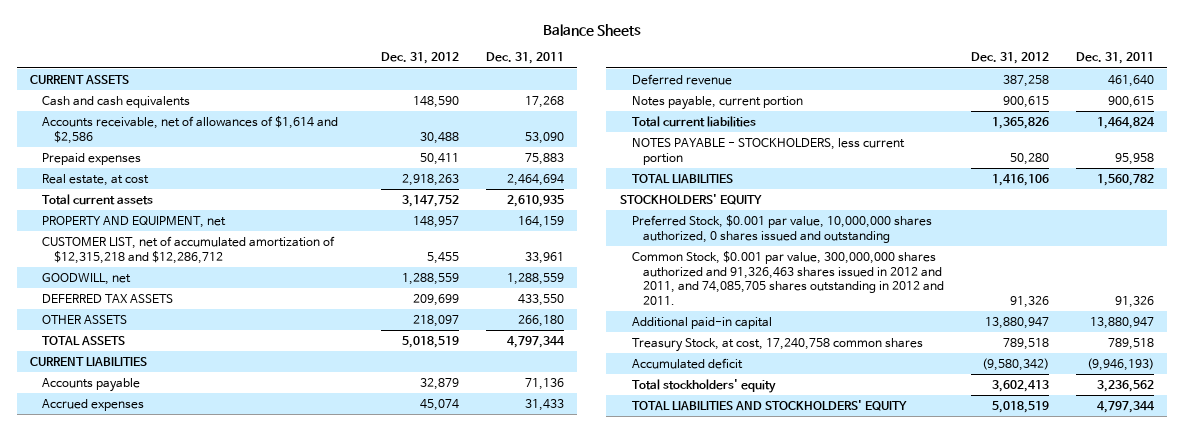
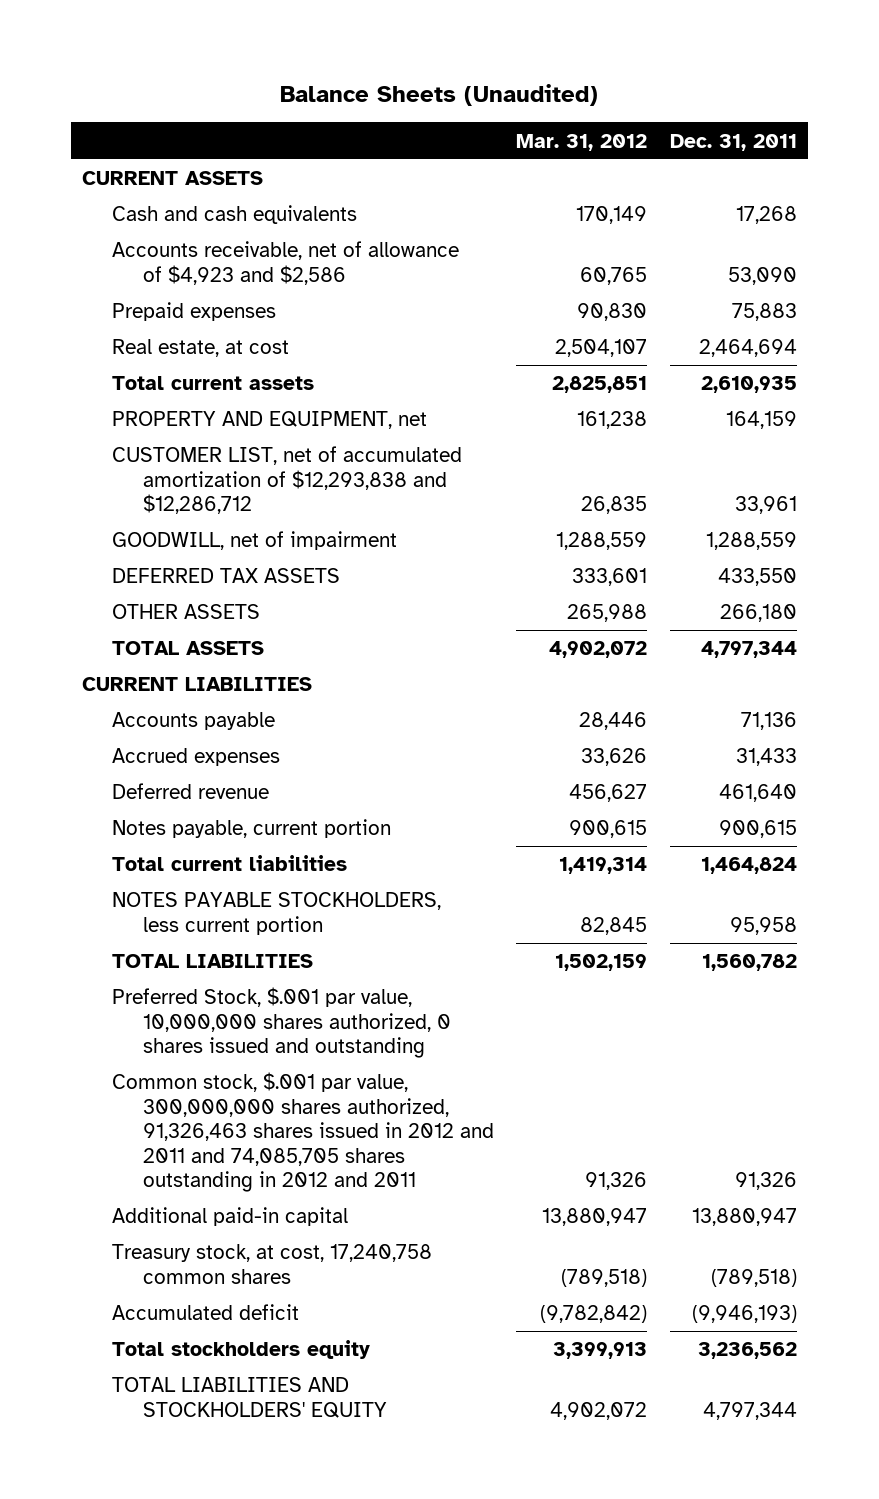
- Balance Sheets
+ Balance Sheets (Unaudited)
- | Dec. 31, 2012 | Dec. 31, 2011
+ | Mar. 31, 2012 | Dec. 31, 2011
- Accounts receivable, net of allowances of $1,614 and $2,586 | 30,488 | 53,090
+ Accounts receivable, net of allowance of $4,923 and $2,586 | 60,765 | 53,090
- CUSTOMER LIST, net of accumulated amortization of $12,315,218 and $12,286,712 | 5,455 | 33,961
- GOODWILL, net | 1,288,559 | 1,288,559
+ CUSTOMER LIST, net of accumulated amortization of $12,293,838 and $12,286,712 | 26,835 | 33,961
+ GOODWILL, net of impairment | 1,288,559 | 1,288,559
- NOTES PAYABLE - STOCKHOLDERS, less current portion | 50,280 | 95,958
+ NOTES PAYABLE STOCKHOLDERS, less current portion | 82,845 | 95,958
- STOCKHOLDERS' EQUITY
- Preferred Stock, $0.001 par value, 10,000,000 shares authorized, 0 shares issued and outstanding
- Common Stock, $0.001 par value, 300,000,000 shares authorized and 91,326,463 shares issued in 2012 and 2011, and 74,085,705 shares outstanding in 2012 and 2011. | 91,326 | 91,326
+ Preferred Stock, $.001 par value, 10,000,000 shares authorized, 0 shares issued and outstanding
+ Common stock, $.001 par value, 300,000,000 shares authorized, 91,326,463 shares issued in 2012 and 2011 and 74,085,705 shares outstanding in 2012 and 2011 | 91,326 | 91,326
- Treasury Stock, at cost, 17,240,758 common shares | 789,518 | 789,518
+ Treasury stock, at cost, 17,240,758 common shares | (789,518) | (789,518)
- Total stockholders' equity | 3,602,413 | 3,236,562
+ Total stockholders equity | 3,399,913 | 3,236,562

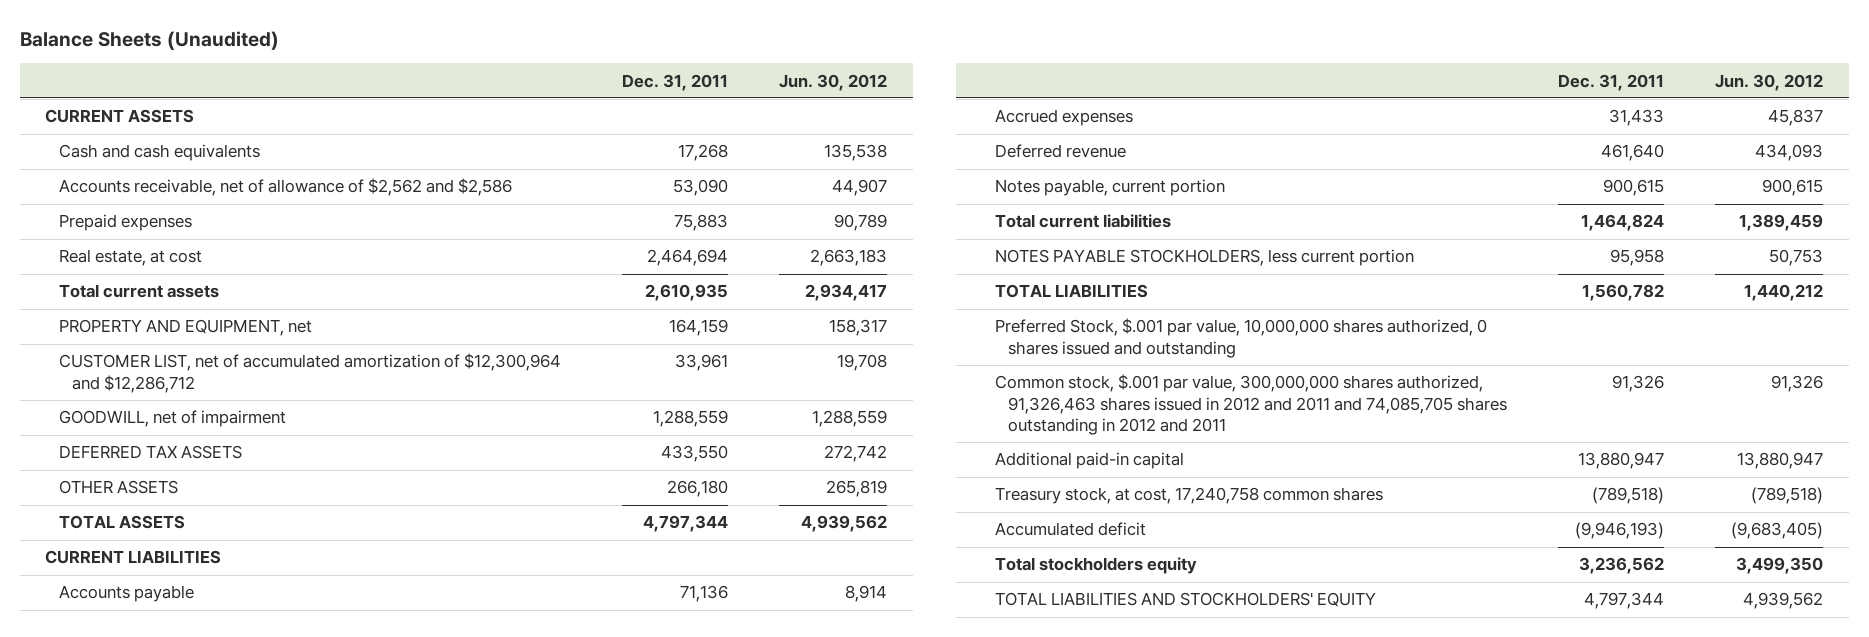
- | Mar. 31, 2012 | Dec. 31, 2011
+ | Dec. 31, 2011 | Jun. 30, 2012
- Accounts receivable, net of allowance of $4,923 and $2,586 | 60,765 | 53,090
+ Accounts receivable, net of allowance of $2,562 and $2,586 | 53,090 | 44,907
- CUSTOMER LIST, net of accumulated amortization of $12,293,838 and $12,286,712 | 26,835 | 33,961
+ CUSTOMER LIST, net of accumulated amortization of $12,300,964 and $12,286,712 | 33,961 | 19,708

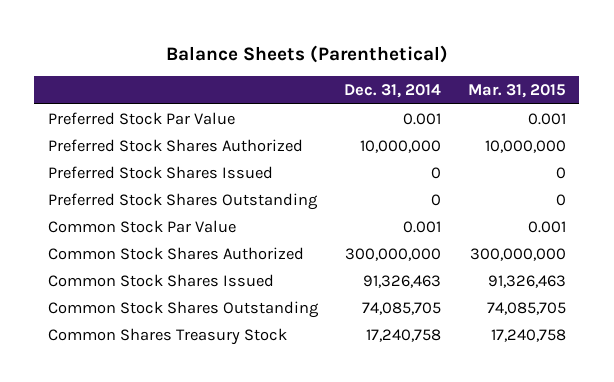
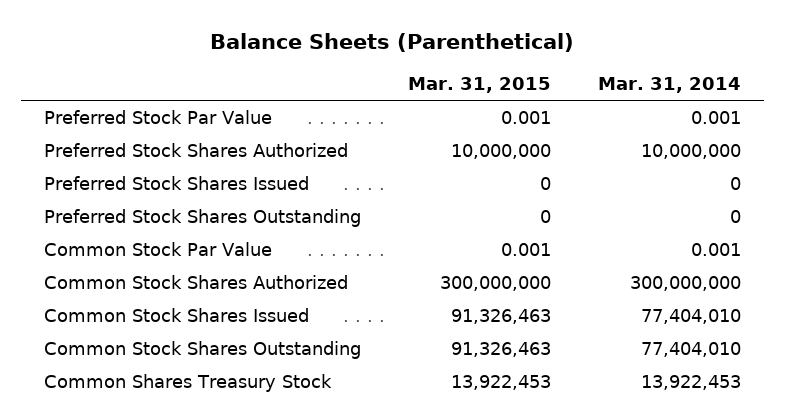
- | Dec. 31, 2014 | Mar. 31, 2015
+ | Mar. 31, 2015 | Mar. 31, 2014
- Common Stock Shares Outstanding | 74,085,705 | 74,085,705
- Common Shares Treasury Stock | 17,240,758 | 17,240,758
+ Common Stock Shares Outstanding | 91,326,463 | 77,404,010
+ Common Shares Treasury Stock | 13,922,453 | 13,922,453

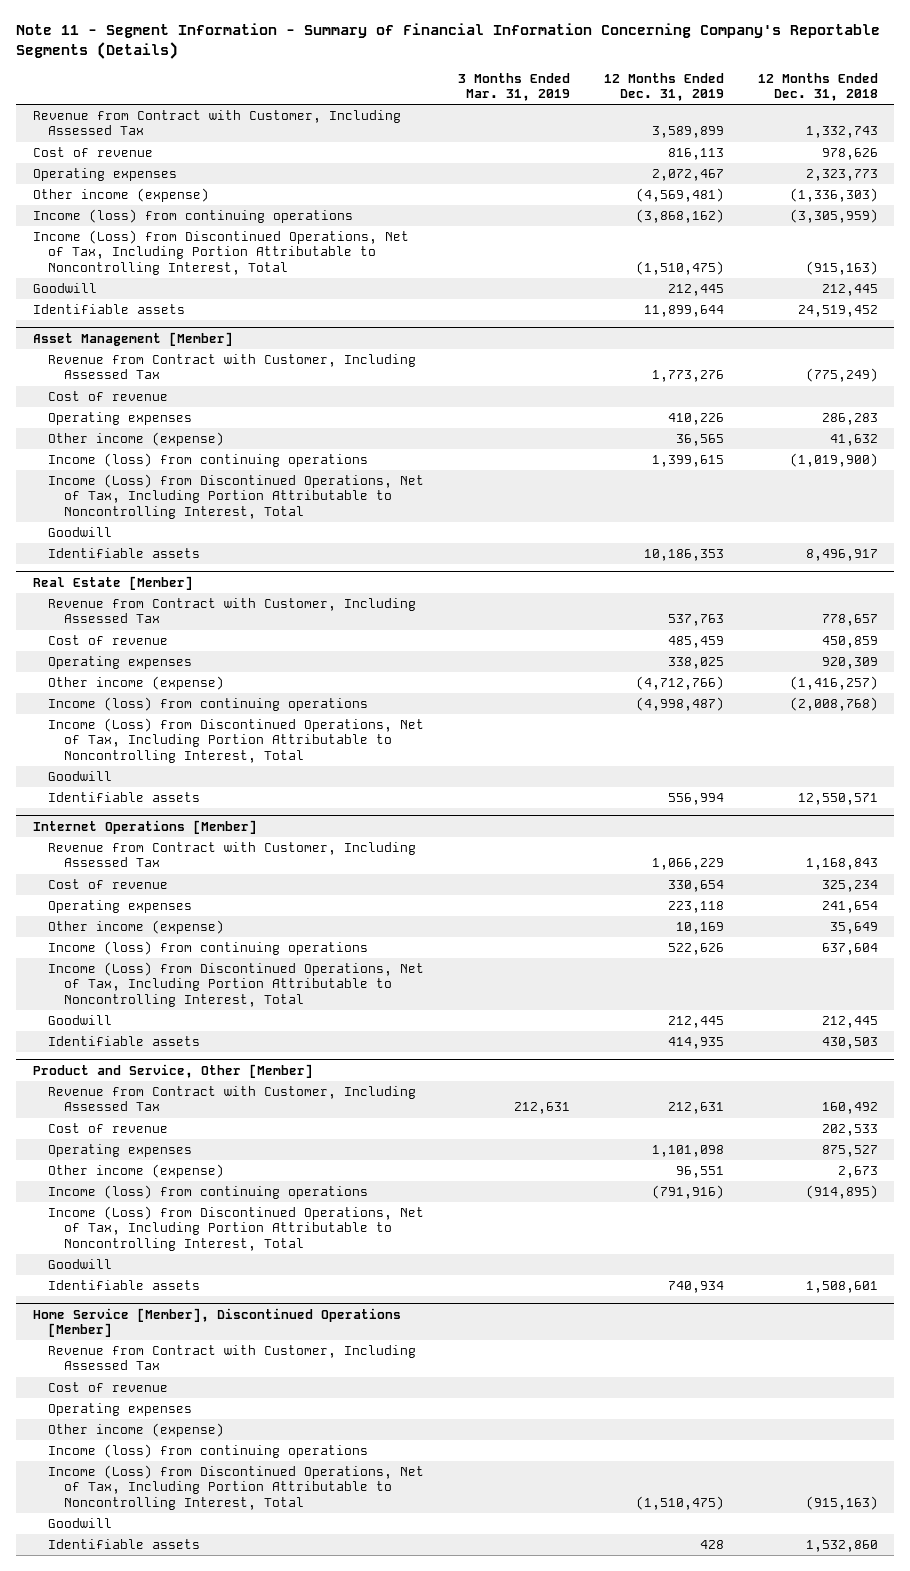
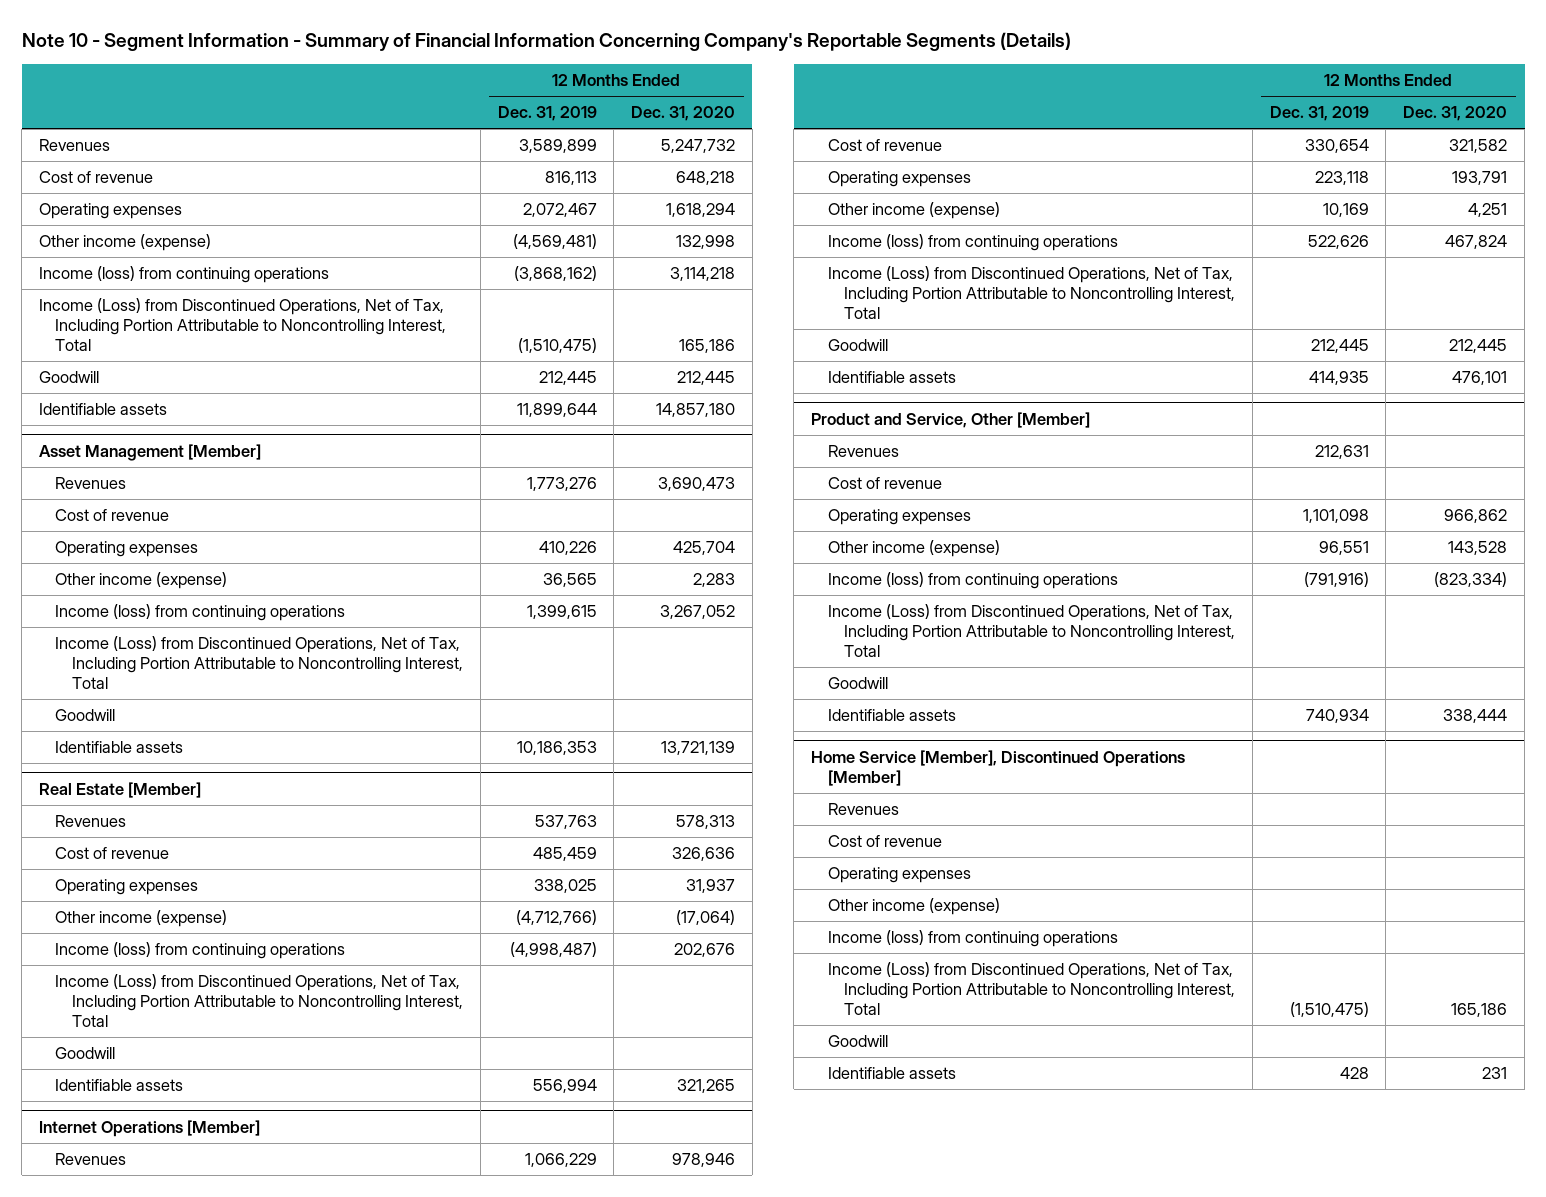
- Note 11 - Segment Information - Summary of Financial Information Concerning Company's Reportable Segments (Details)
+ Note 10 - Segment Information - Summary of Financial Information Concerning Company's Reportable Segments (Details)
- | 3 Months Ended Mar. 31, 2019 | 12 Months Ended Dec. 31, 2019 | 12 Months Ended Dec. 31, 2018
+ | 12 Months Ended Dec. 31, 2019 | 12 Months Ended Dec. 31, 2020
- Revenue from Contract with Customer, Including Assessed Tax | | 3,589,899 | 1,332,743
+ Revenues | 3,589,899 | 5,247,732
@ Asset Management [Member]
- Revenue from Contract with Customer, Including Assessed Tax | | 1,773,276 | (775,249)
+ Revenues | 1,773,276 | 3,690,473
@ Real Estate [Member]
- Revenue from Contract with Customer, Including Assessed Tax | | 537,763 | 778,657
+ Revenues | 537,763 | 578,313
@ Internet Operations [Member]
- Revenue from Contract with Customer, Including Assessed Tax | | 1,066,229 | 1,168,843
+ Revenues | 1,066,229 | 978,946
@ Product and Service, Other [Member]
- Revenue from Contract with Customer, Including Assessed Tax | 212,631 | 212,631 | 160,492
+ Revenues | 212,631 |
@ Home Service [Member], Discontinued Operations [Member]
- Revenue from Contract with Customer, Including Assessed Tax
+ Revenues

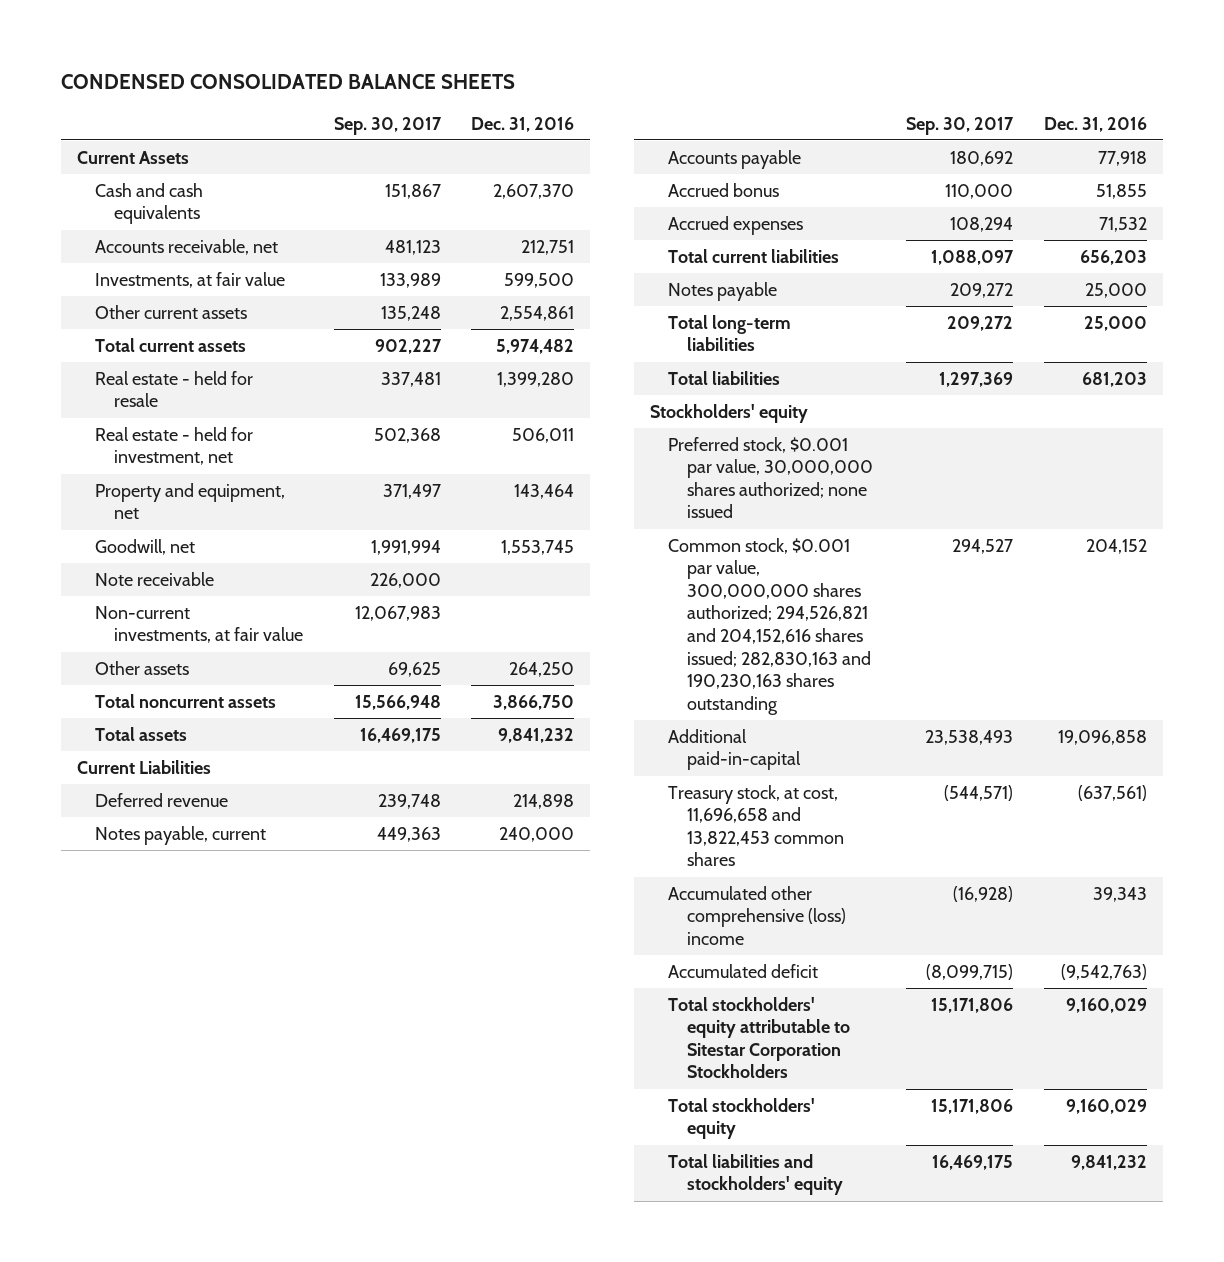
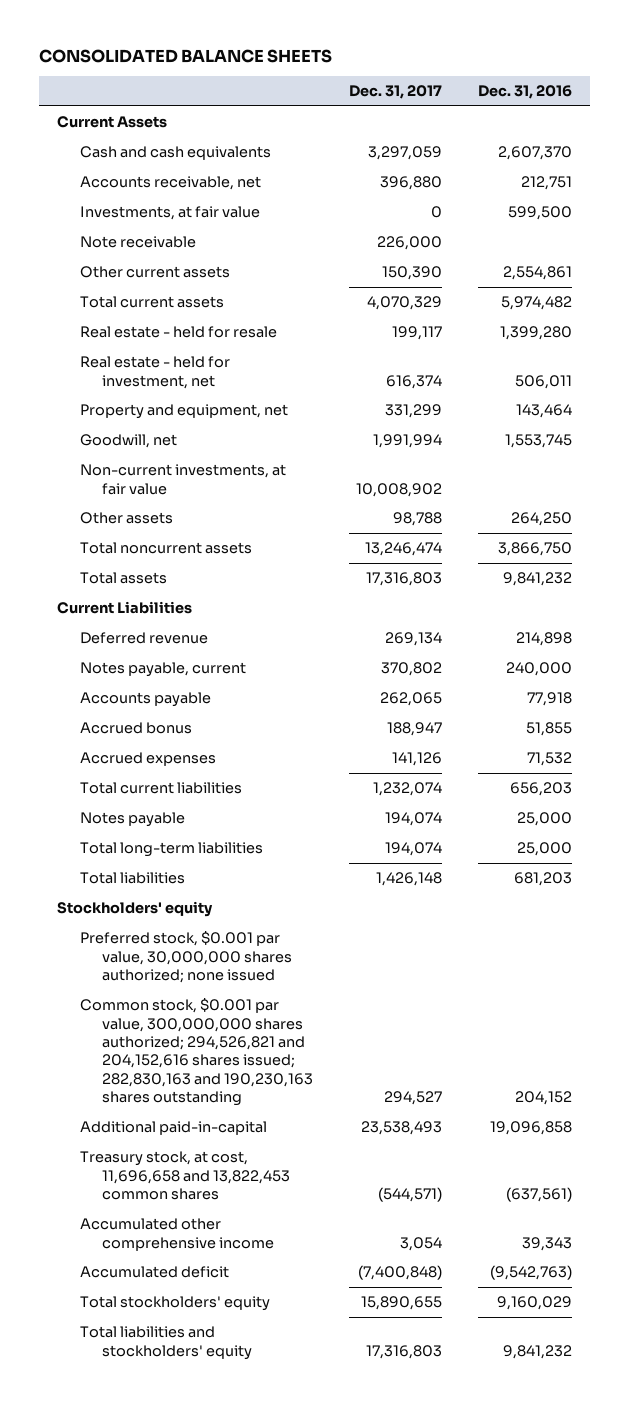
- CONDENSED CONSOLIDATED BALANCE SHEETS
+ CONSOLIDATED BALANCE SHEETS
- | Sep. 30, 2017 | Dec. 31, 2016
+ | Dec. 31, 2017 | Dec. 31, 2016
moved up: Note receivable | 226,000 |
- Accumulated other comprehensive (loss) income | (16,928) | 39,343
+ Accumulated other comprehensive income | 3,054 | 39,343
- Total stockholders' equity attributable to Sitestar Corporation Stockholders | 15,171,806 | 9,160,029

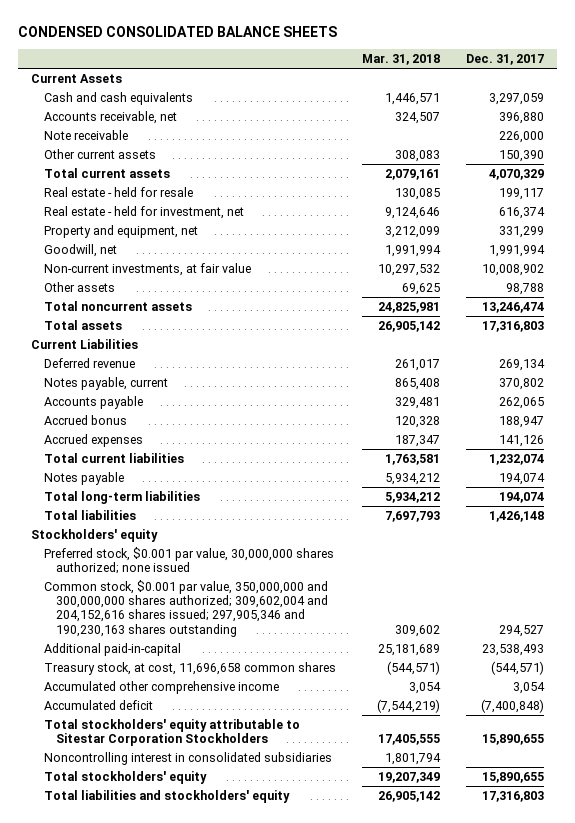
- CONSOLIDATED BALANCE SHEETS
+ CONDENSED CONSOLIDATED BALANCE SHEETS
- | Dec. 31, 2017 | Dec. 31, 2016
+ | Mar. 31, 2018 | Dec. 31, 2017
- Investments, at fair value | 0 | 599,500
- Common stock, $0.001 par value, 300,000,000 shares authorized; 294,526,821 and 204,152,616 shares issued; 282,830,163 and 190,230,163 shares outstanding | 294,527 | 204,152
+ Common stock, $0.001 par value, 350,000,000 and 300,000,000 shares authorized; 309,602,004 and 204,152,616 shares issued; 297,905,346 and 190,230,163 shares outstanding | 309,602 | 294,527
- Treasury stock, at cost, 11,696,658 and 13,822,453 common shares | (544,571) | (637,561)
+ Treasury stock, at cost, 11,696,658 common shares | (544,571) | (544,571)
+ Total stockholders' equity attributable to Sitestar Corporation Stockholders | 17,405,555 | 15,890,655
+ Noncontrolling interest in consolidated subsidiaries | 1,801,794 |

